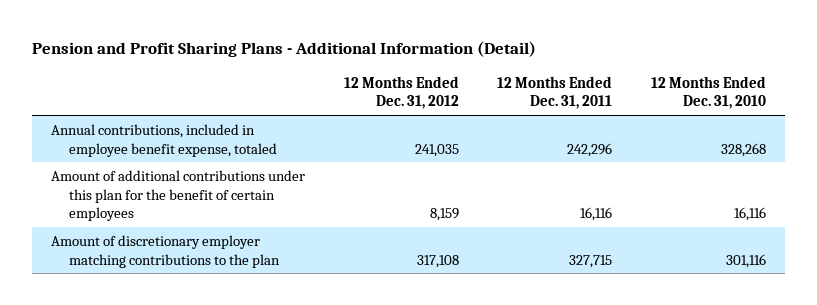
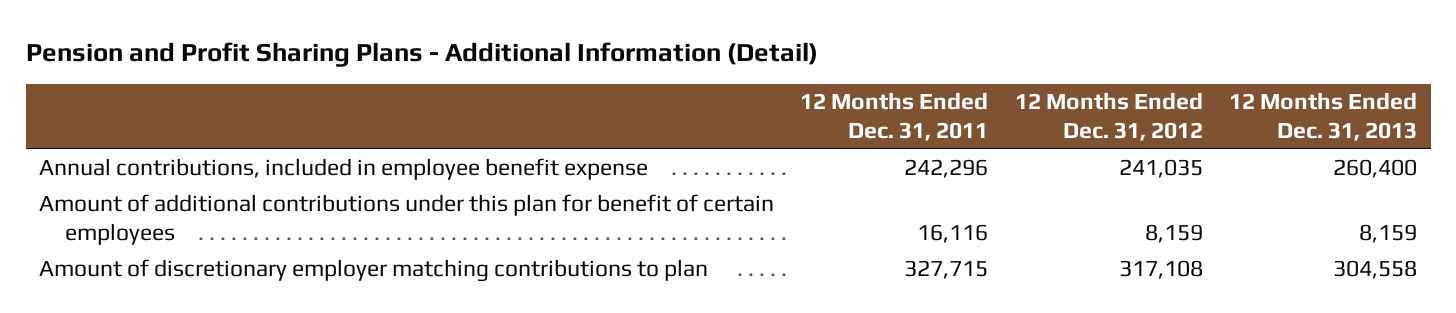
- | 12 Months Ended Dec. 31, 2012 | 12 Months Ended Dec. 31, 2011 | 12 Months Ended Dec. 31, 2010
+ | 12 Months Ended Dec. 31, 2011 | 12 Months Ended Dec. 31, 2012 | 12 Months Ended Dec. 31, 2013
- Annual contributions, included in employee benefit expense, totaled | 241,035 | 242,296 | 328,268
- Amount of additional contributions under this plan for the benefit of certain employees | 8,159 | 16,116 | 16,116
- Amount of discretionary employer matching contributions to the plan | 317,108 | 327,715 | 301,116
+ Annual contributions, included in employee benefit expense | 242,296 | 241,035 | 260,400
+ Amount of additional contributions under this plan for benefit of certain employees | 16,116 | 8,159 | 8,159
+ Amount of discretionary employer matching contributions to plan | 327,715 | 317,108 | 304,558

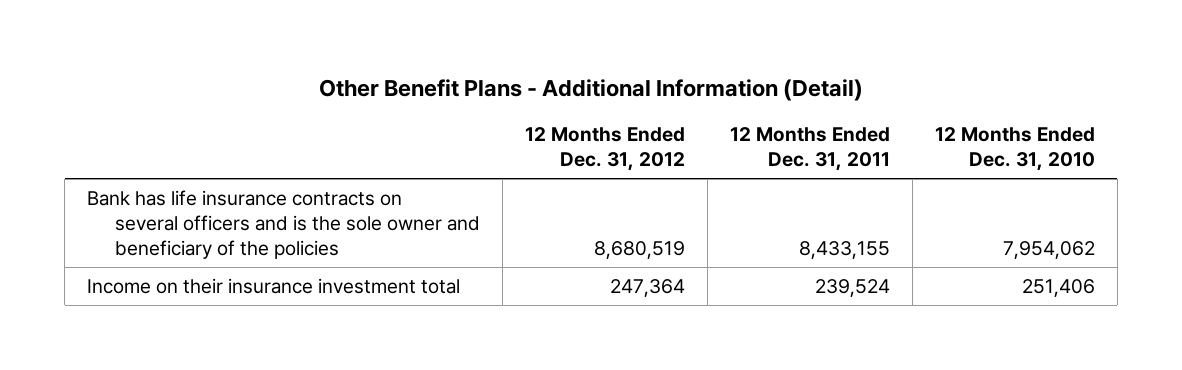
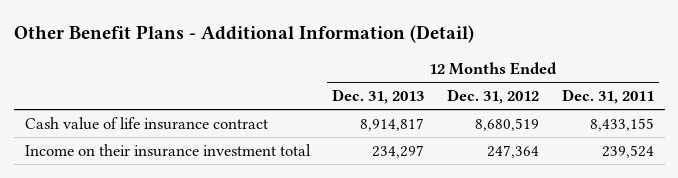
- | 12 Months Ended Dec. 31, 2012 | 12 Months Ended Dec. 31, 2011 | 12 Months Ended Dec. 31, 2010
+ | 12 Months Ended Dec. 31, 2013 | 12 Months Ended Dec. 31, 2012 | 12 Months Ended Dec. 31, 2011
- Bank has life insurance contracts on several officers and is the sole owner and beneficiary of the policies | 8,680,519 | 8,433,155 | 7,954,062
+ Cash value of life insurance contract | 8,914,817 | 8,680,519 | 8,433,155

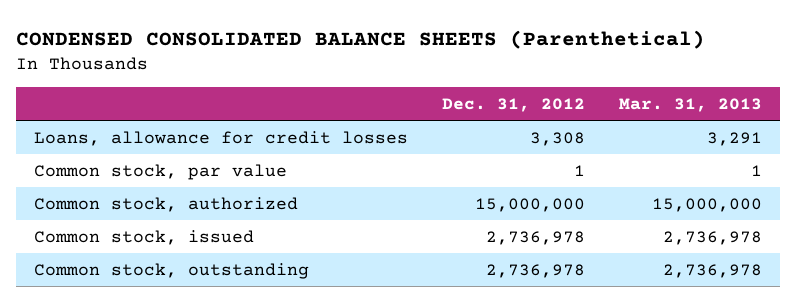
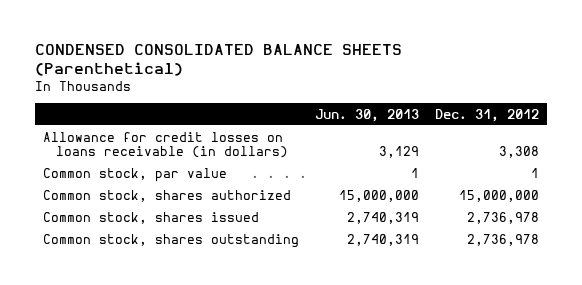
- | Dec. 31, 2012 | Mar. 31, 2013
+ | Jun. 30, 2013 | Dec. 31, 2012
- Loans, allowance for credit losses | 3,308 | 3,291
+ Allowance for credit losses on loans receivable (in dollars) | 3,129 | 3,308
- Common stock, authorized | 15,000,000 | 15,000,000
- Common stock, issued | 2,736,978 | 2,736,978
- Common stock, outstanding | 2,736,978 | 2,736,978
+ Common stock, shares authorized | 15,000,000 | 15,000,000
+ Common stock, shares issued | 2,740,319 | 2,736,978
+ Common stock, shares outstanding | 2,740,319 | 2,736,978

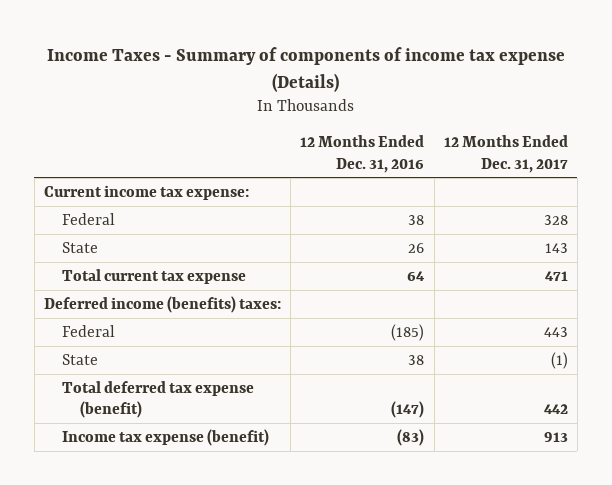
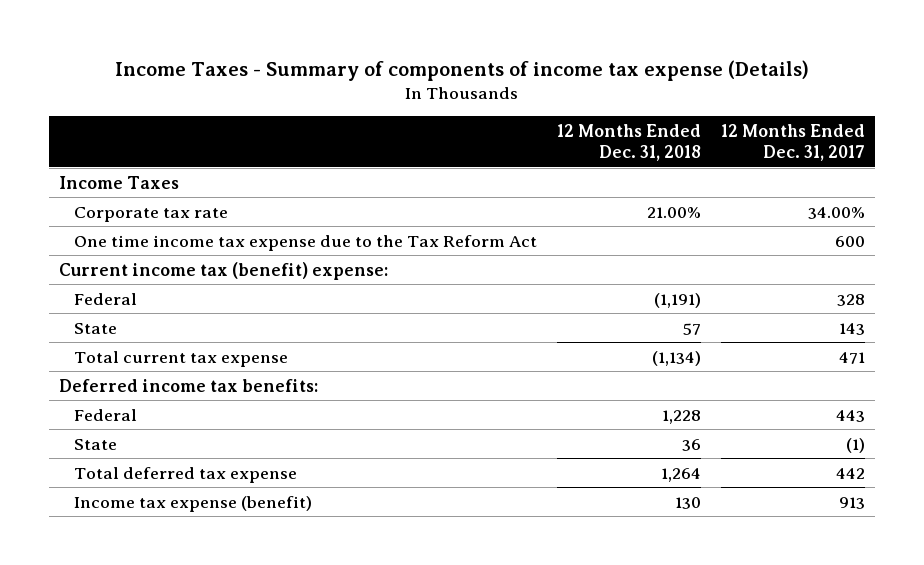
- | 12 Months Ended Dec. 31, 2016 | 12 Months Ended Dec. 31, 2017
+ | 12 Months Ended Dec. 31, 2018 | 12 Months Ended Dec. 31, 2017
- Current income tax expense:
+ Income Taxes
+ Corporate tax rate | 21.00% | 34.00%
+ One time income tax expense due to the Tax Reform Act | | 600
+ Current income tax (benefit) expense:
- Deferred income (benefits) taxes:
+ Deferred income tax benefits:
- Total deferred tax expense (benefit) | (147) | 442
+ Total deferred tax expense | 1,264 | 442

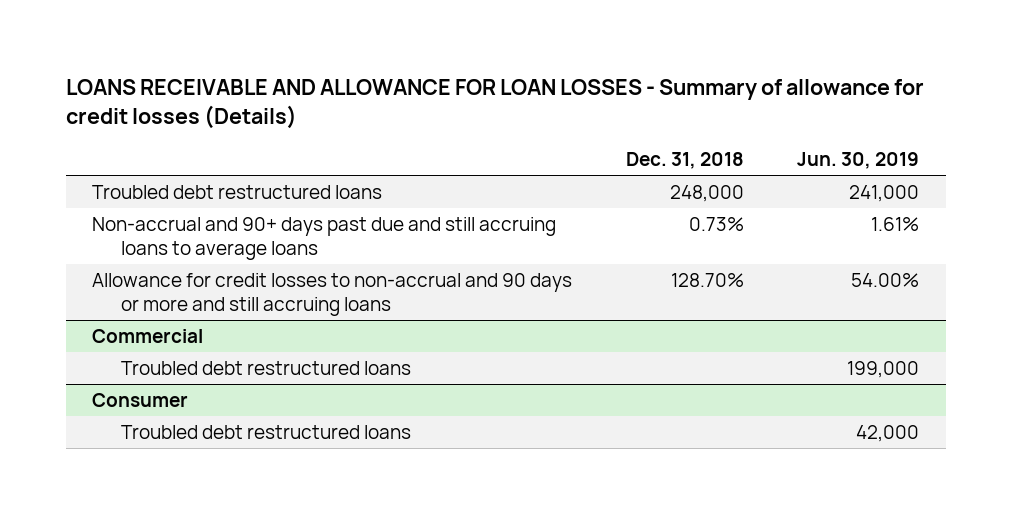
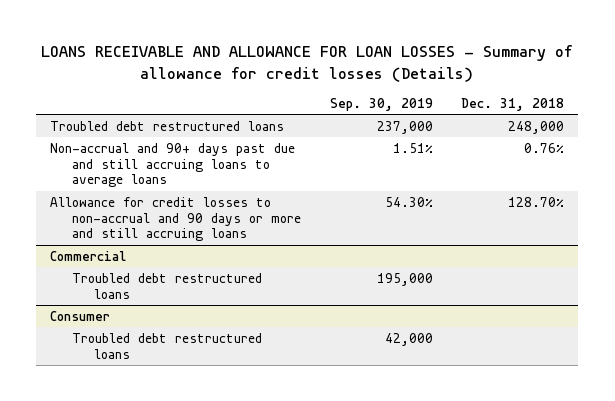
- | Dec. 31, 2018 | Jun. 30, 2019
+ | Sep. 30, 2019 | Dec. 31, 2018
- Non-accrual and 90+ days past due and still accruing loans to average loans | 0.73% | 1.61%
+ Non-accrual and 90+ days past due and still accruing loans to average loans | 1.51% | 0.76%

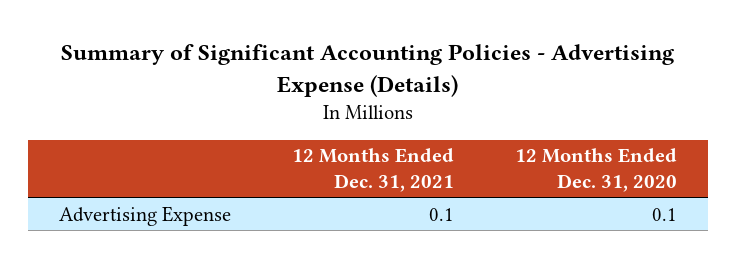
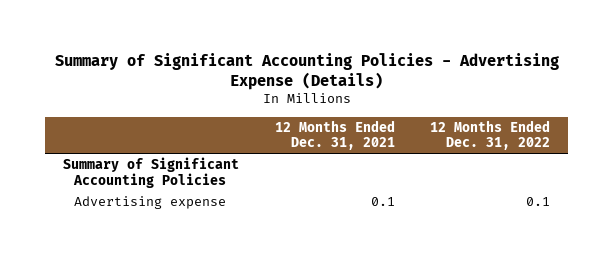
- | 12 Months Ended Dec. 31, 2021 | 12 Months Ended Dec. 31, 2020
+ | 12 Months Ended Dec. 31, 2021 | 12 Months Ended Dec. 31, 2022
- Advertising Expense | 0.1 | 0.1
+ Summary of Significant Accounting Policies
+ Advertising expense | 0.1 | 0.1

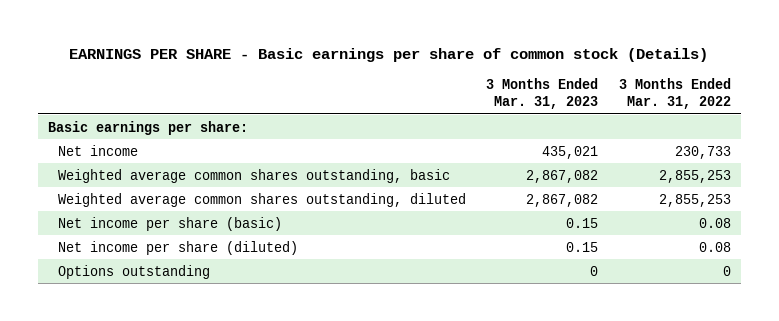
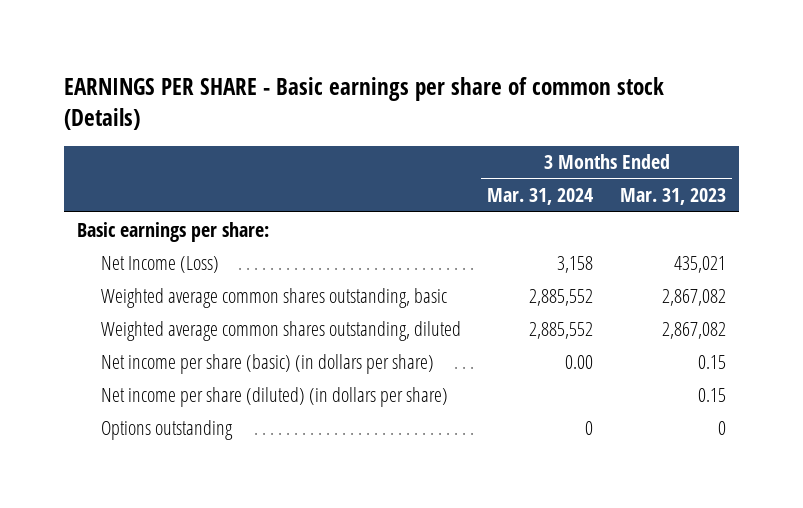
- | 3 Months Ended Mar. 31, 2023 | 3 Months Ended Mar. 31, 2022
+ | 3 Months Ended Mar. 31, 2024 | 3 Months Ended Mar. 31, 2023
- Net income | 435,021 | 230,733
+ Net Income (Loss) | 3,158 | 435,021
- Net income per share (basic) | 0.15 | 0.08
- Net income per share (diluted) | 0.15 | 0.08
+ Net income per share (basic) (in dollars per share) | 0.00 | 0.15
+ Net income per share (diluted) (in dollars per share) | | 0.15

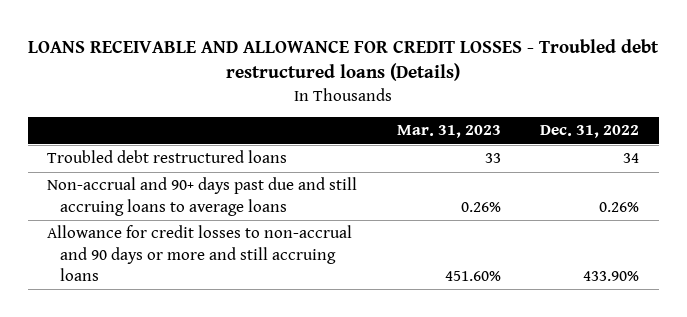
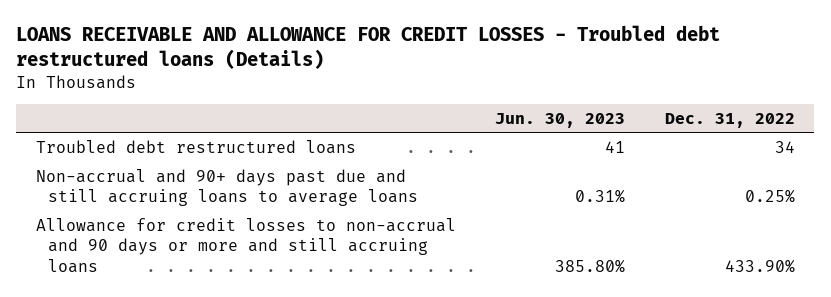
- | Mar. 31, 2023 | Dec. 31, 2022
+ | Jun. 30, 2023 | Dec. 31, 2022
- Non-accrual and 90+ days past due and still accruing loans to average loans | 0.26% | 0.26%
+ Non-accrual and 90+ days past due and still accruing loans to average loans | 0.31% | 0.25%

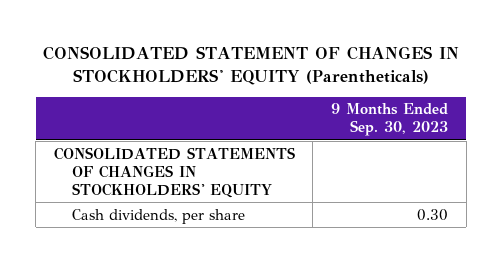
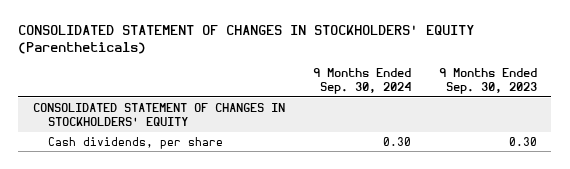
- | 9 Months Ended Sep. 30, 2023
+ | 9 Months Ended Sep. 30, 2024 | 9 Months Ended Sep. 30, 2023
- CONSOLIDATED STATEMENTS OF CHANGES IN STOCKHOLDERS' EQUITY
+ CONSOLIDATED STATEMENT OF CHANGES IN STOCKHOLDERS' EQUITY

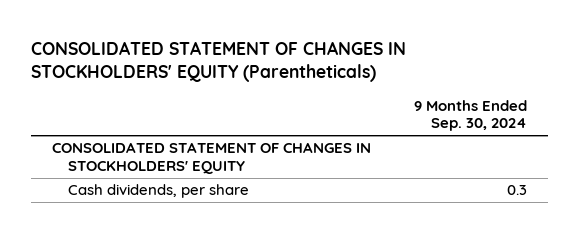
- | 9 Months Ended Sep. 30, 2024 | 9 Months Ended Sep. 30, 2023
+ | 9 Months Ended Sep. 30, 2024
- Cash dividends, per share | 0.30 | 0.30
+ Cash dividends, per share | 0.3

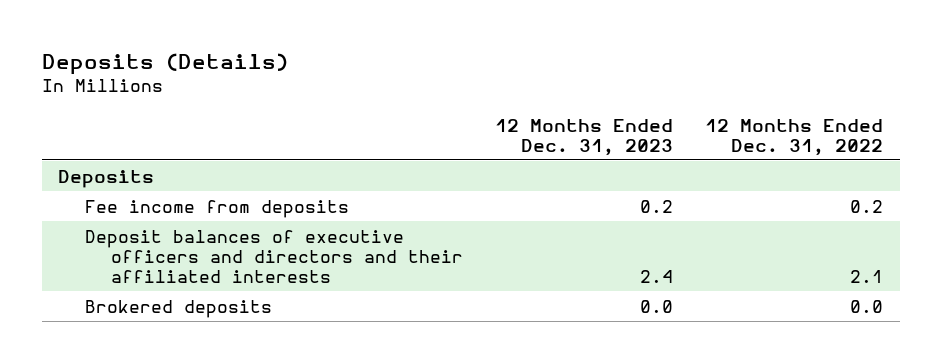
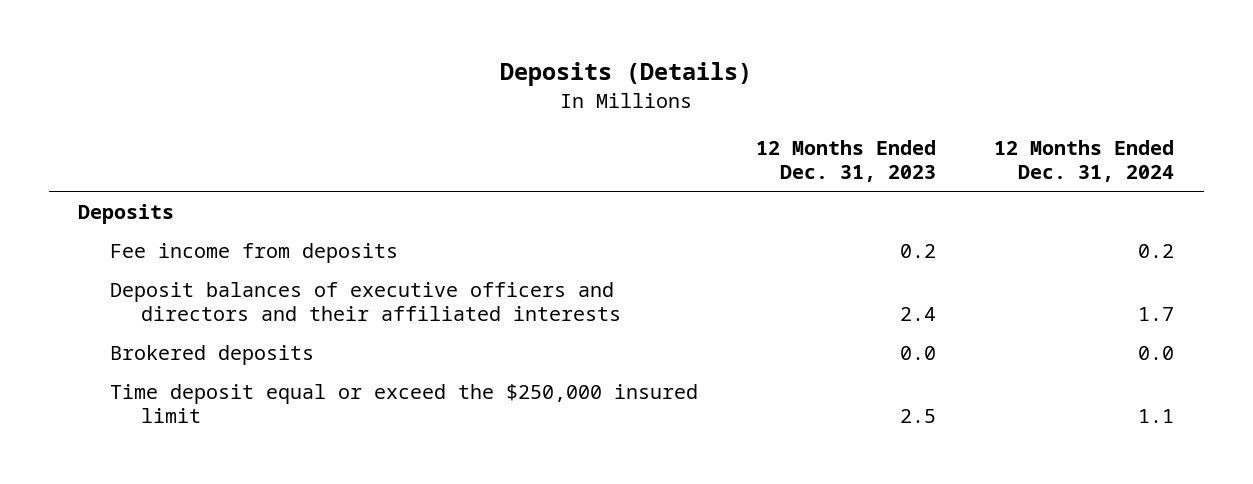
- | 12 Months Ended Dec. 31, 2023 | 12 Months Ended Dec. 31, 2022
+ | 12 Months Ended Dec. 31, 2023 | 12 Months Ended Dec. 31, 2024
+ Time deposit equal or exceed the $250,000 insured limit | 2.5 | 1.1

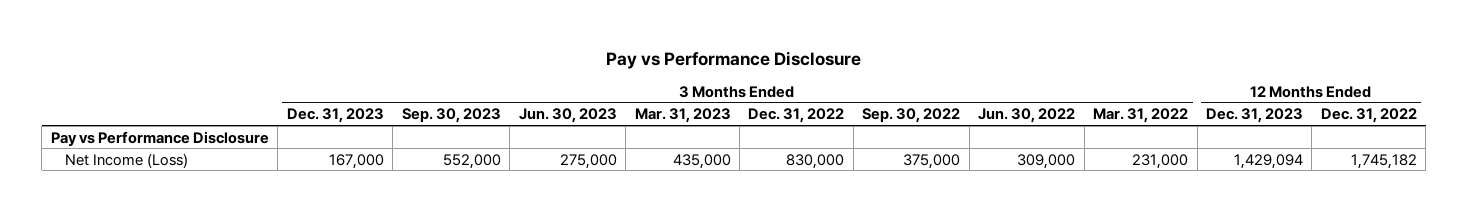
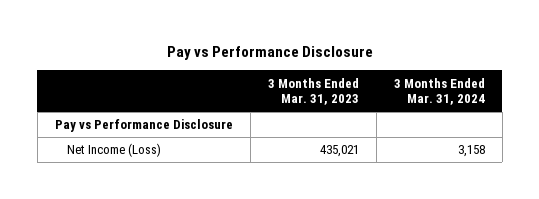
- | 3 Months Ended Dec. 31, 2023 | 3 Months Ended Sep. 30, 2023 | 3 Months Ended Jun. 30, 2023 | 3 Months Ended Mar. 31, 2023 | 3 Months Ended Dec. 31, 2022 | 3 Months Ended Sep. 30, 2022 | 3 Months Ended Jun. 30, 2022 | 3 Months Ended Mar. 31, 2022 | 12 Months Ended Dec. 31, 2023 | 12 Months Ended Dec. 31, 2022
+ | 3 Months Ended Mar. 31, 2023 | 3 Months Ended Mar. 31, 2024
- Net Income (Loss) | 167,000 | 552,000 | 275,000 | 435,000 | 830,000 | 375,000 | 309,000 | 231,000 | 1,429,094 | 1,745,182
+ Net Income (Loss) | 435,021 | 3,158

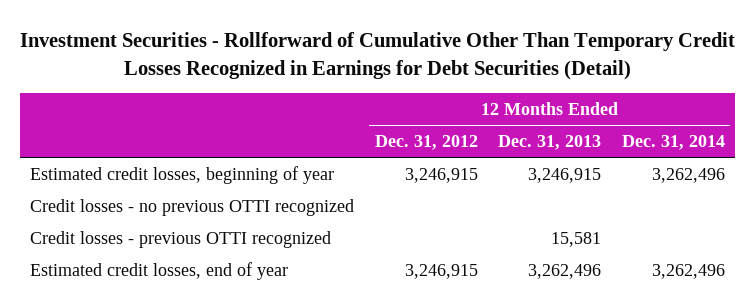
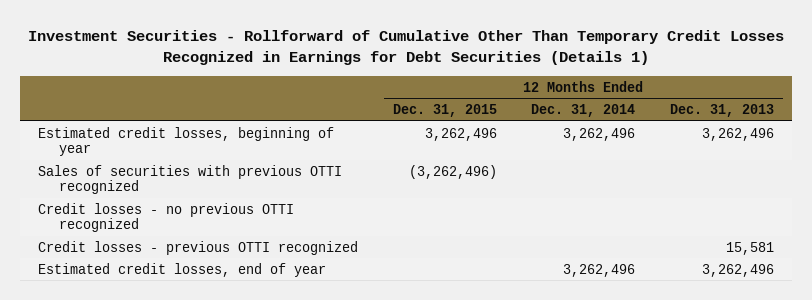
- Investment Securities - Rollforward of Cumulative Other Than Temporary Credit Losses Recognized in Earnings for Debt Securities (Detail)
+ Investment Securities - Rollforward of Cumulative Other Than Temporary Credit Losses Recognized in Earnings for Debt Securities (Details 1)
- | 12 Months Ended Dec. 31, 2012 | 12 Months Ended Dec. 31, 2013 | 12 Months Ended Dec. 31, 2014
+ | 12 Months Ended Dec. 31, 2015 | 12 Months Ended Dec. 31, 2014 | 12 Months Ended Dec. 31, 2013
- Estimated credit losses, beginning of year | 3,246,915 | 3,246,915 | 3,262,496
+ Estimated credit losses, beginning of year | 3,262,496 | 3,262,496 | 3,262,496
+ Sales of securities with previous OTTI recognized | (3,262,496) | |

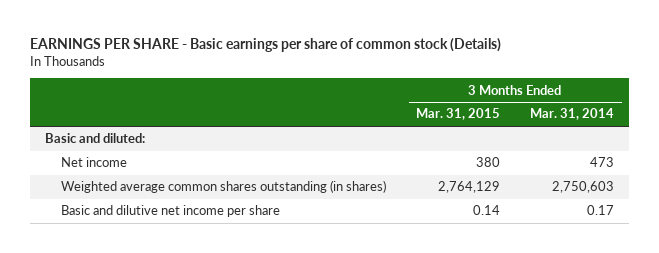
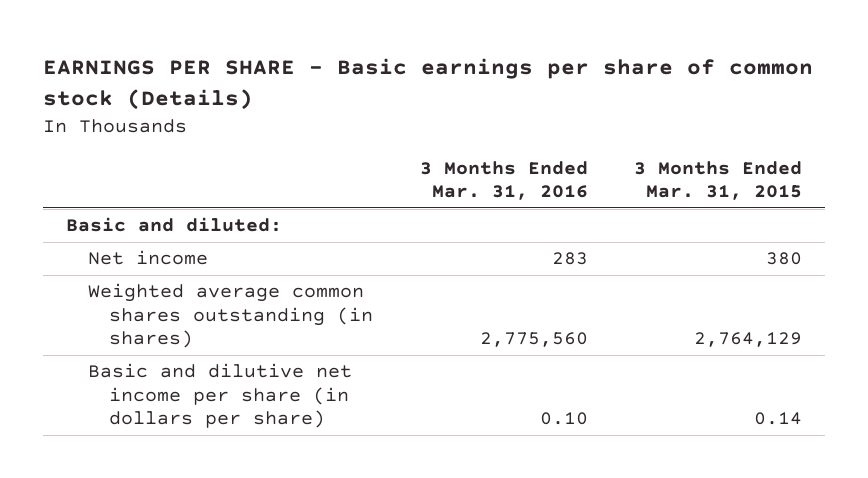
- | 3 Months Ended Mar. 31, 2015 | 3 Months Ended Mar. 31, 2014
+ | 3 Months Ended Mar. 31, 2016 | 3 Months Ended Mar. 31, 2015
- Basic and dilutive net income per share | 0.14 | 0.17
+ Basic and dilutive net income per share (in dollars per share) | 0.10 | 0.14

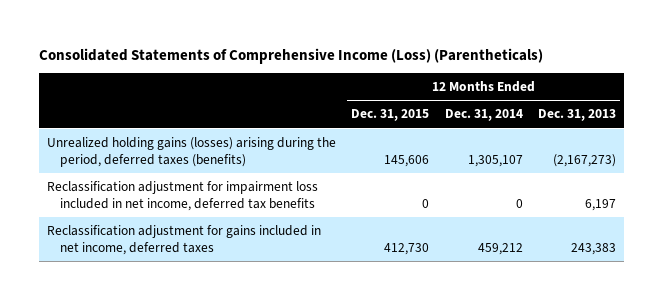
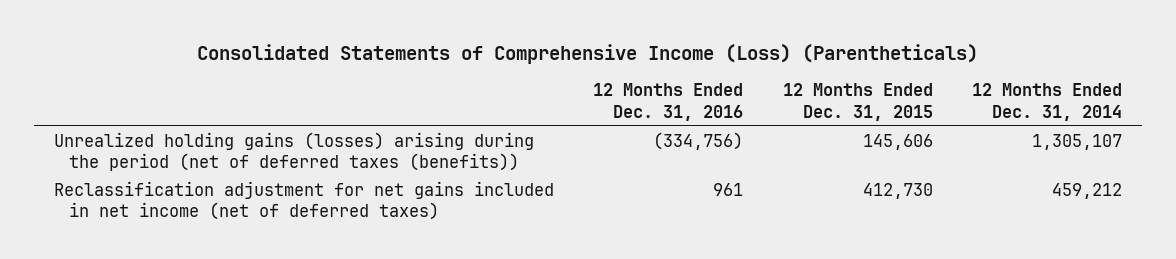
- | 12 Months Ended Dec. 31, 2015 | 12 Months Ended Dec. 31, 2014 | 12 Months Ended Dec. 31, 2013
+ | 12 Months Ended Dec. 31, 2016 | 12 Months Ended Dec. 31, 2015 | 12 Months Ended Dec. 31, 2014
- Unrealized holding gains (losses) arising during the period, deferred taxes (benefits) | 145,606 | 1,305,107 | (2,167,273)
- Reclassification adjustment for impairment loss included in net income, deferred tax benefits | 0 | 0 | 6,197
- Reclassification adjustment for gains included in net income, deferred taxes | 412,730 | 459,212 | 243,383
+ Unrealized holding gains (losses) arising during the period (net of deferred taxes (benefits)) | (334,756) | 145,606 | 1,305,107
+ Reclassification adjustment for net gains included in net income (net of deferred taxes) | 961 | 412,730 | 459,212

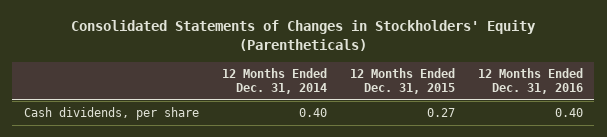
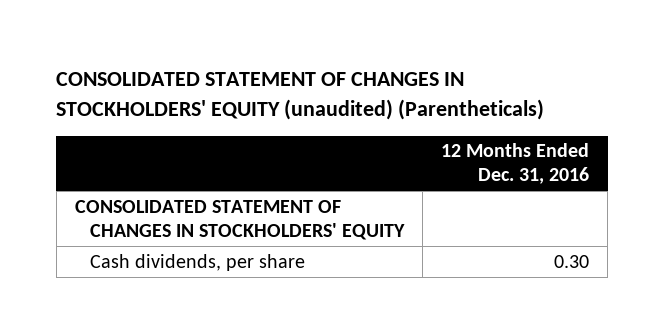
- Consolidated Statements of Changes in Stockholders' Equity (Parentheticals)
+ CONSOLIDATED STATEMENT OF CHANGES IN STOCKHOLDERS' EQUITY (unaudited) (Parentheticals)
- | 12 Months Ended Dec. 31, 2014 | 12 Months Ended Dec. 31, 2015 | 12 Months Ended Dec. 31, 2016
+ | 12 Months Ended Dec. 31, 2016
- Cash dividends, per share | 0.40 | 0.27 | 0.40
+ CONSOLIDATED STATEMENT OF CHANGES IN STOCKHOLDERS' EQUITY
+ Cash dividends, per share | 0.30

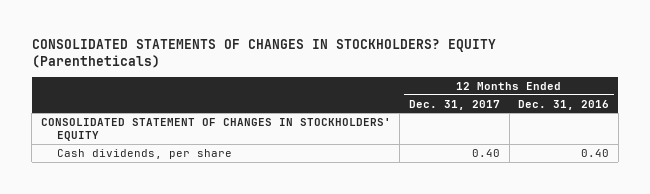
- CONSOLIDATED STATEMENT OF CHANGES IN STOCKHOLDERS' EQUITY (unaudited) (Parentheticals)
+ CONSOLIDATED STATEMENTS OF CHANGES IN STOCKHOLDERS? EQUITY (Parentheticals)
- | 12 Months Ended Dec. 31, 2016
+ | 12 Months Ended Dec. 31, 2017 | 12 Months Ended Dec. 31, 2016
- Cash dividends, per share | 0.30
+ Cash dividends, per share | 0.40 | 0.40

